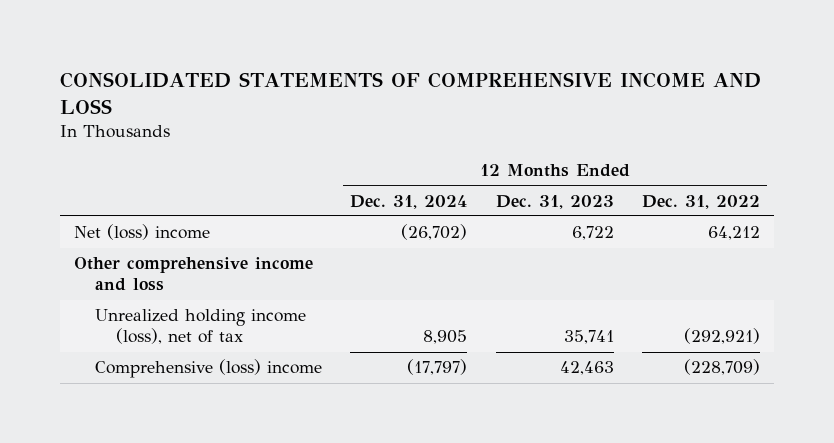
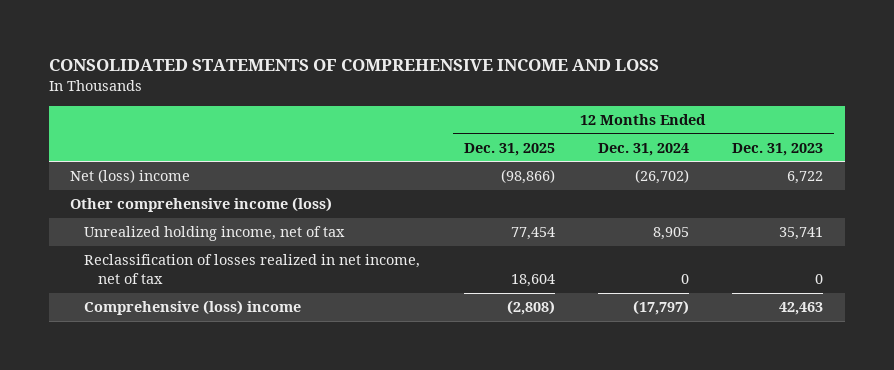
- | 12 Months Ended Dec. 31, 2024 | 12 Months Ended Dec. 31, 2023 | 12 Months Ended Dec. 31, 2022
+ | 12 Months Ended Dec. 31, 2025 | 12 Months Ended Dec. 31, 2024 | 12 Months Ended Dec. 31, 2023
- Other comprehensive income and loss
- Unrealized holding income (loss), net of tax | 8,905 | 35,741 | (292,921)
+ Other comprehensive income (loss)
+ Unrealized holding income, net of tax | 77,454 | 8,905 | 35,741
+ Reclassification of losses realized in net income, net of tax | 18,604 | 0 | 0

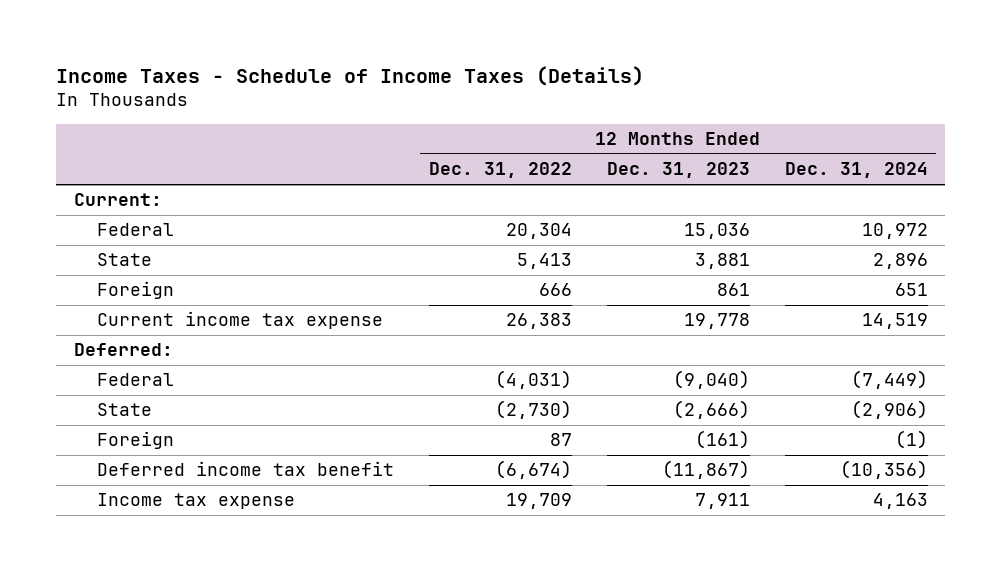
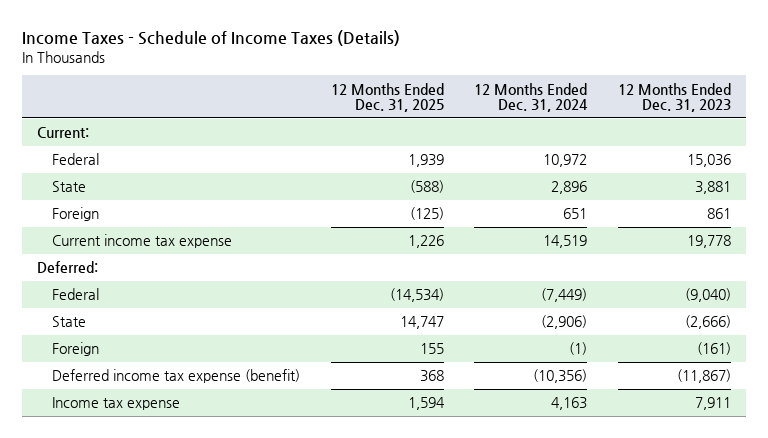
- | 12 Months Ended Dec. 31, 2022 | 12 Months Ended Dec. 31, 2023 | 12 Months Ended Dec. 31, 2024
+ | 12 Months Ended Dec. 31, 2025 | 12 Months Ended Dec. 31, 2024 | 12 Months Ended Dec. 31, 2023
- Deferred income tax benefit | (6,674) | (11,867) | (10,356)
+ Deferred income tax expense (benefit) | 368 | (10,356) | (11,867)

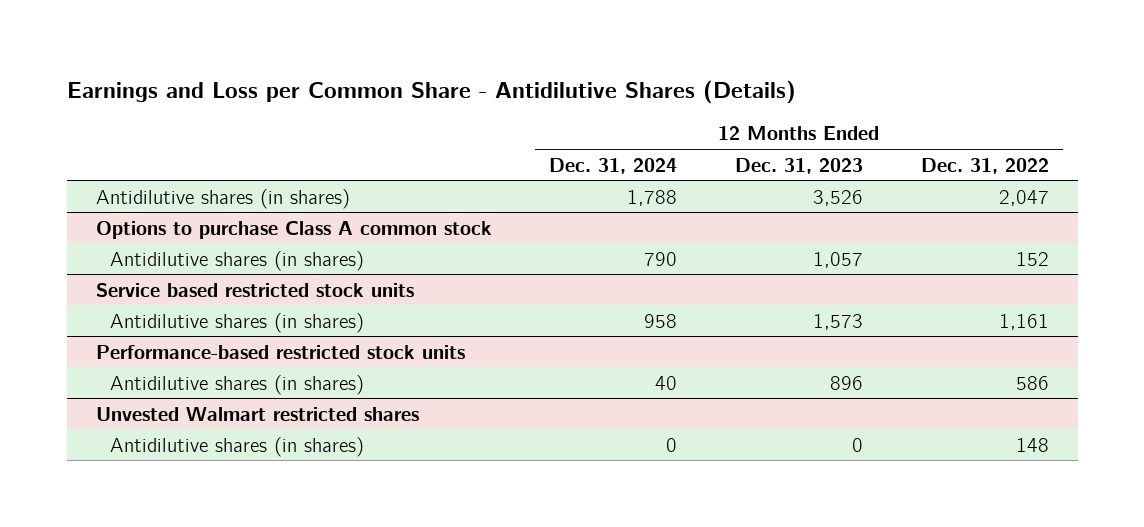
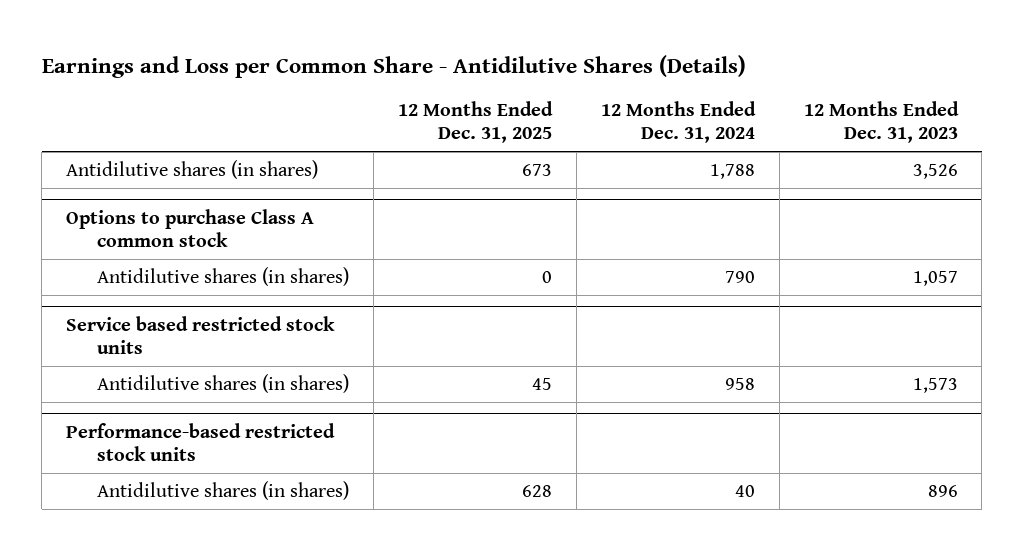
- | 12 Months Ended Dec. 31, 2024 | 12 Months Ended Dec. 31, 2023 | 12 Months Ended Dec. 31, 2022
+ | 12 Months Ended Dec. 31, 2025 | 12 Months Ended Dec. 31, 2024 | 12 Months Ended Dec. 31, 2023
- Unvested Walmart restricted shares
- Antidilutive shares (in shares) | 0 | 0 | 148

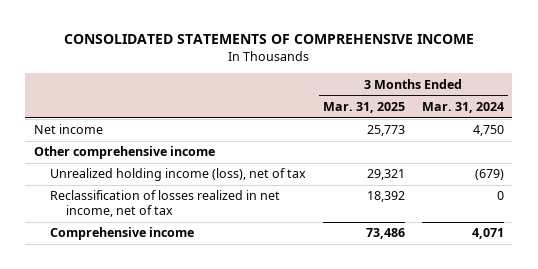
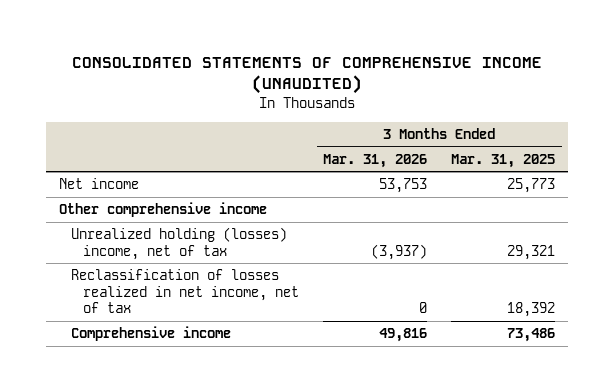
- CONSOLIDATED STATEMENTS OF COMPREHENSIVE INCOME
+ CONSOLIDATED STATEMENTS OF COMPREHENSIVE INCOME (UNAUDITED)
- | 3 Months Ended Mar. 31, 2025 | 3 Months Ended Mar. 31, 2024
+ | 3 Months Ended Mar. 31, 2026 | 3 Months Ended Mar. 31, 2025
- Unrealized holding income (loss), net of tax | 29,321 | (679)
+ Unrealized holding (losses) income, net of tax | (3,937) | 29,321

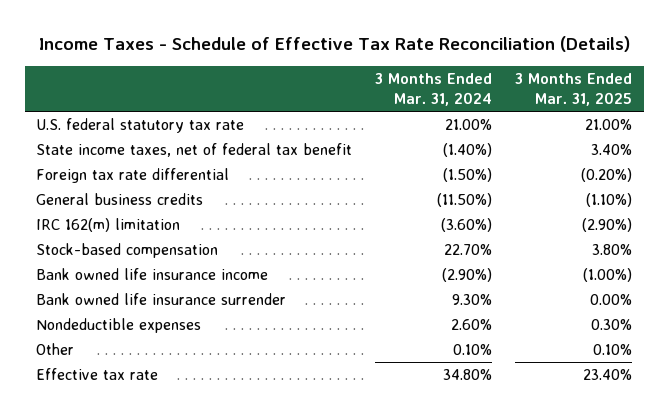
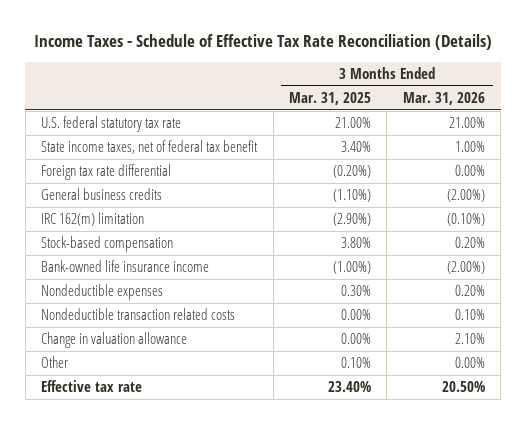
- | 3 Months Ended Mar. 31, 2024 | 3 Months Ended Mar. 31, 2025
+ | 3 Months Ended Mar. 31, 2025 | 3 Months Ended Mar. 31, 2026
- Bank owned life insurance income | (2.90%) | (1.00%)
- Bank owned life insurance surrender | 9.30% | 0.00%
+ Bank-owned life insurance income | (1.00%) | (2.00%)
+ Nondeductible transaction related costs | 0.00% | 0.10%
+ Change in valuation allowance | 0.00% | 2.10%

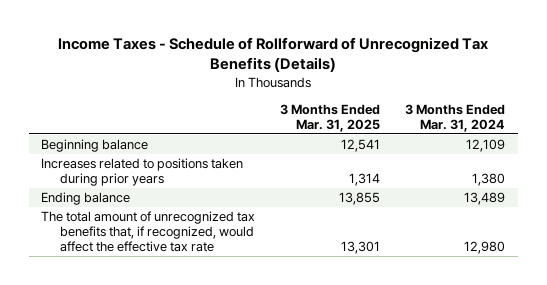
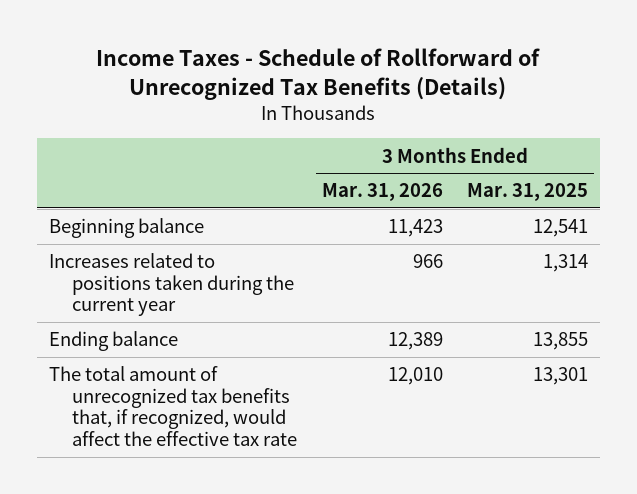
- | 3 Months Ended Mar. 31, 2025 | 3 Months Ended Mar. 31, 2024
+ | 3 Months Ended Mar. 31, 2026 | 3 Months Ended Mar. 31, 2025
- Increases related to positions taken during prior years | 1,314 | 1,380
+ Increases related to positions taken during the current year | 966 | 1,314

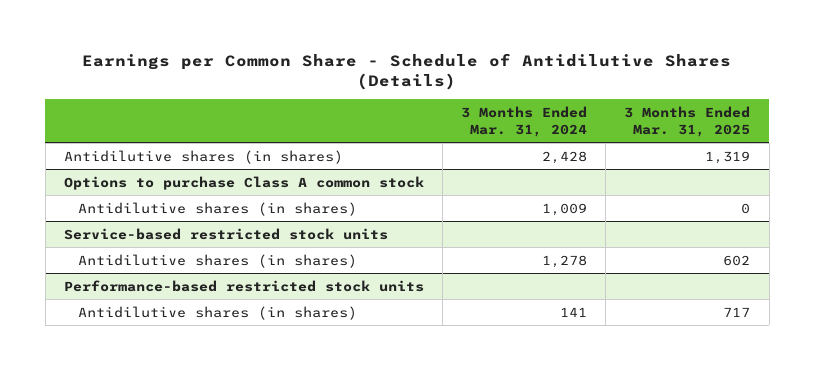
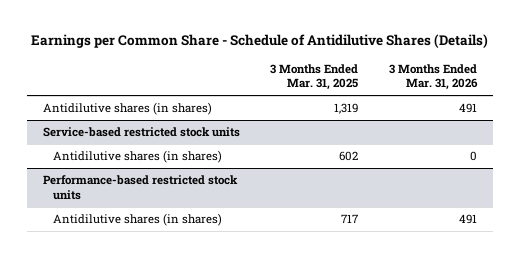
- | 3 Months Ended Mar. 31, 2024 | 3 Months Ended Mar. 31, 2025
+ | 3 Months Ended Mar. 31, 2025 | 3 Months Ended Mar. 31, 2026
- Options to purchase Class A common stock
- Antidilutive shares (in shares) | 1,009 | 0

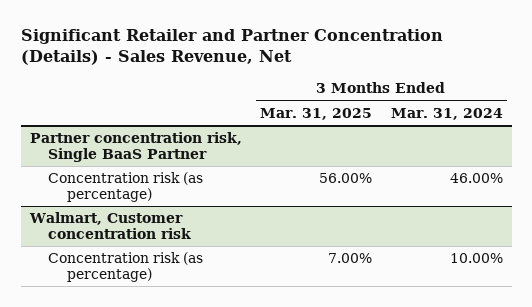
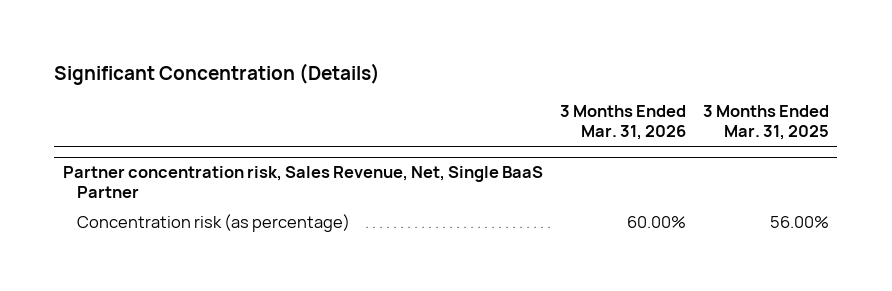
- Significant Retailer and Partner Concentration (Details) - Sales Revenue, Net
+ Significant Concentration (Details)
- | 3 Months Ended Mar. 31, 2025 | 3 Months Ended Mar. 31, 2024
+ | 3 Months Ended Mar. 31, 2026 | 3 Months Ended Mar. 31, 2025
- Partner concentration risk, Single BaaS Partner
+ Partner concentration risk, Sales Revenue, Net, Single BaaS Partner
- Walmart, Customer concentration risk
- Concentration risk (as percentage) | 7.00% | 10.00%

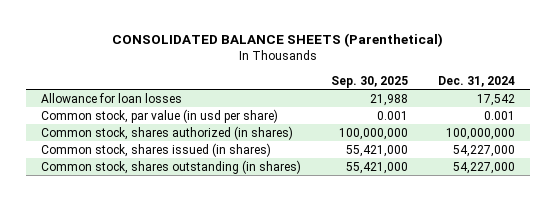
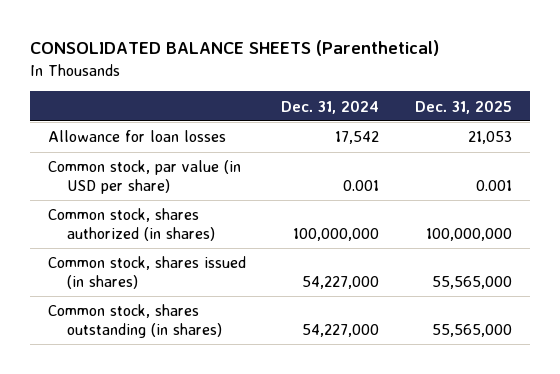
- | Sep. 30, 2025 | Dec. 31, 2024
+ | Dec. 31, 2024 | Dec. 31, 2025
- Common stock, par value (in usd per share) | 0.001 | 0.001
+ Common stock, par value (in USD per share) | 0.001 | 0.001

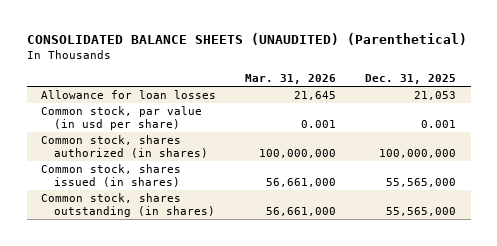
- CONSOLIDATED BALANCE SHEETS (Parenthetical)
+ CONSOLIDATED BALANCE SHEETS (UNAUDITED) (Parenthetical)
- | Dec. 31, 2024 | Dec. 31, 2025
+ | Mar. 31, 2026 | Dec. 31, 2025
- Common stock, par value (in USD per share) | 0.001 | 0.001
+ Common stock, par value (in usd per share) | 0.001 | 0.001

